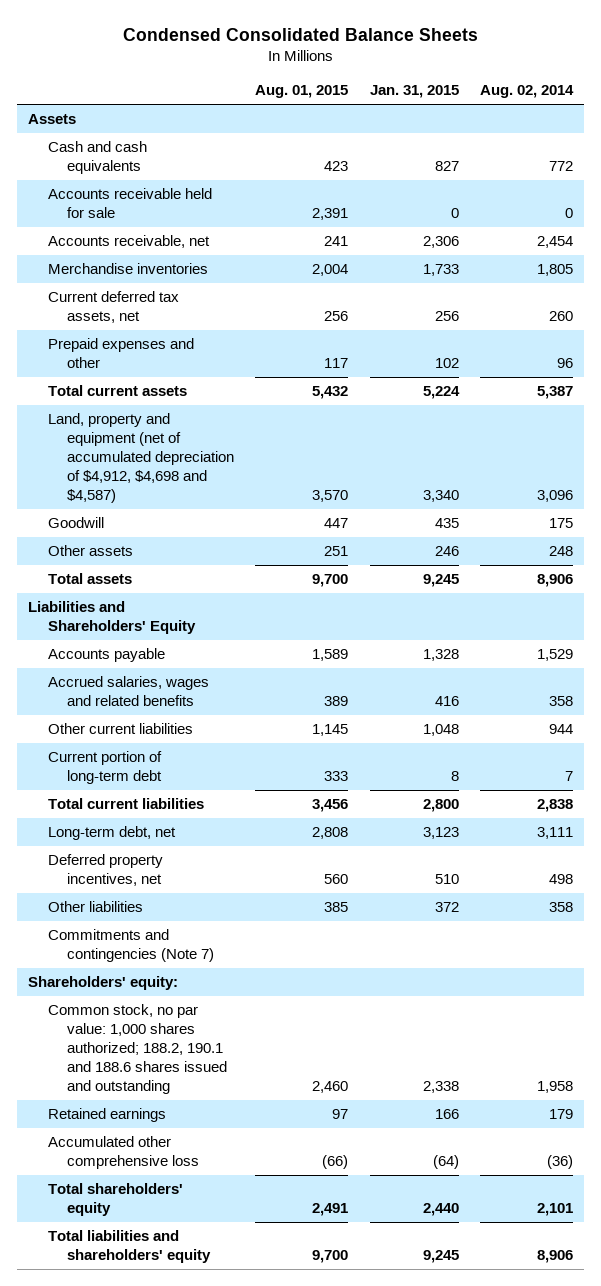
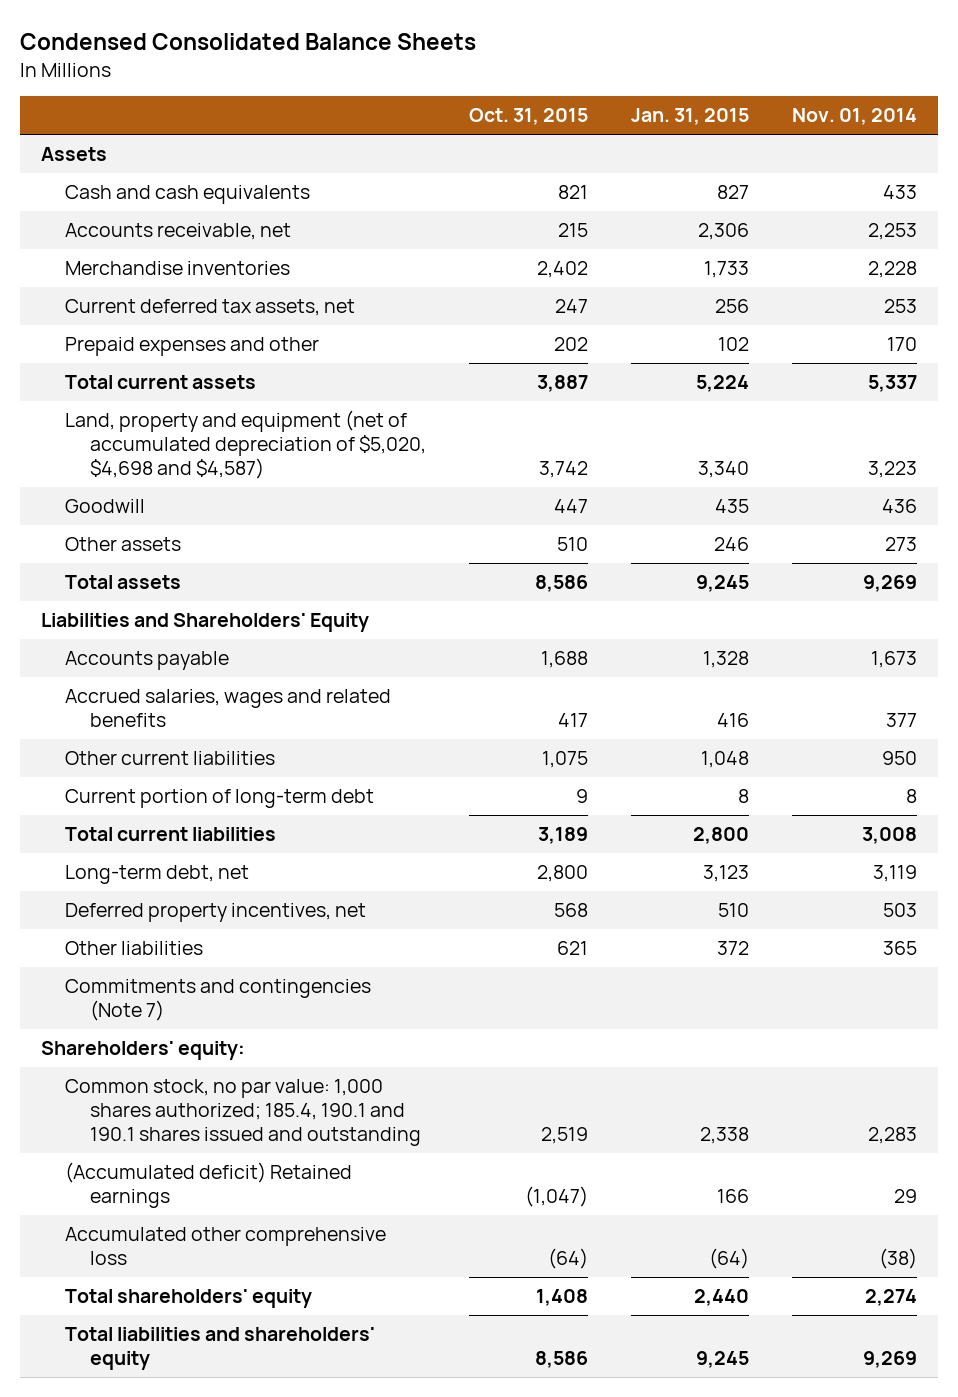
- | Aug. 01, 2015 | Jan. 31, 2015 | Aug. 02, 2014
+ | Oct. 31, 2015 | Jan. 31, 2015 | Nov. 01, 2014
- Accounts receivable held for sale | 2,391 | 0 | 0
- Land, property and equipment (net of accumulated depreciation of $4,912, $4,698 and $4,587) | 3,570 | 3,340 | 3,096
+ Land, property and equipment (net of accumulated depreciation of $5,020, $4,698 and $4,587) | 3,742 | 3,340 | 3,223
- Common stock, no par value: 1,000 shares authorized; 188.2, 190.1 and 188.6 shares issued and outstanding | 2,460 | 2,338 | 1,958
- Retained earnings | 97 | 166 | 179
+ Common stock, no par value: 1,000 shares authorized; 185.4, 190.1 and 190.1 shares issued and outstanding | 2,519 | 2,338 | 2,283
+ (Accumulated deficit) Retained earnings | (1,047) | 166 | 29

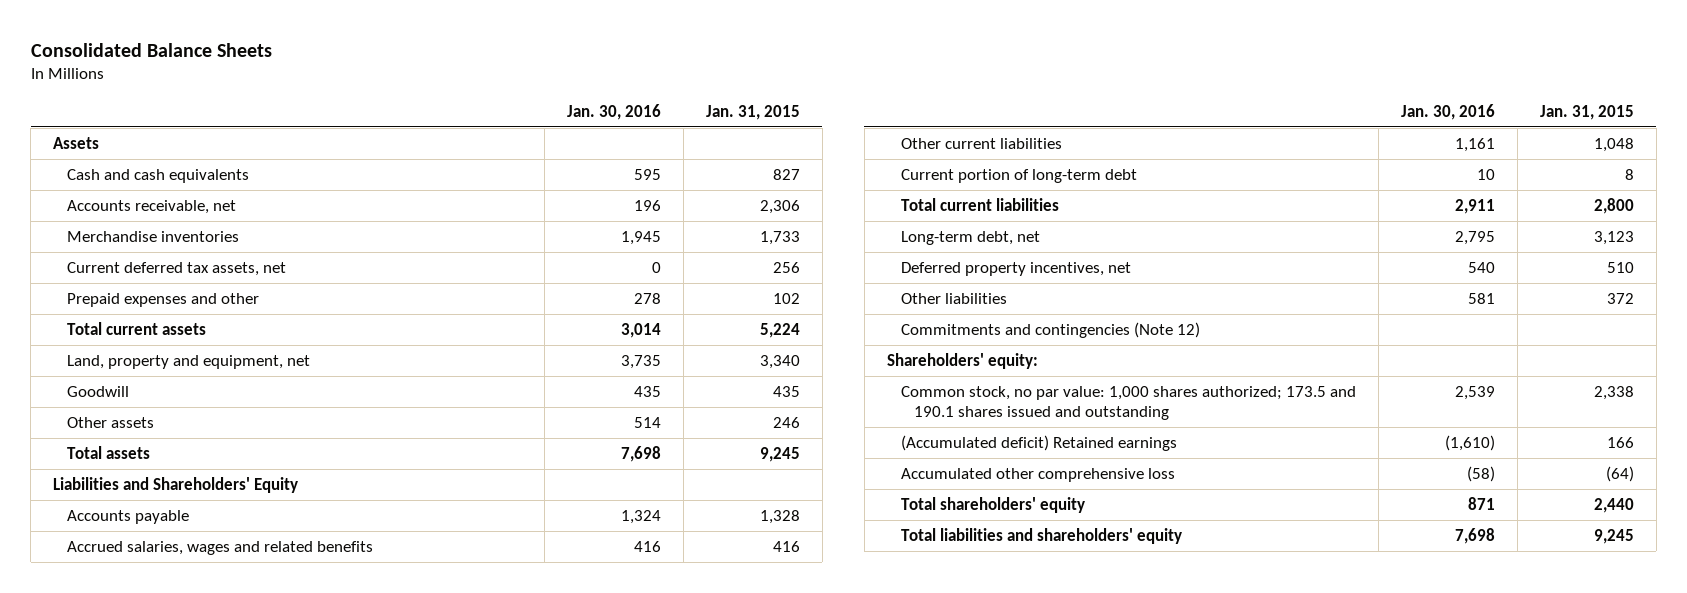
- Condensed Consolidated Balance Sheets
+ Consolidated Balance Sheets
- | Oct. 31, 2015 | Jan. 31, 2015 | Nov. 01, 2014
+ | Jan. 30, 2016 | Jan. 31, 2015
- Land, property and equipment (net of accumulated depreciation of $5,020, $4,698 and $4,587) | 3,742 | 3,340 | 3,223
+ Land, property and equipment, net | 3,735 | 3,340
- Commitments and contingencies (Note 7)
+ Commitments and contingencies (Note 12)
- Common stock, no par value: 1,000 shares authorized; 185.4, 190.1 and 190.1 shares issued and outstanding | 2,519 | 2,338 | 2,283
+ Common stock, no par value: 1,000 shares authorized; 173.5 and 190.1 shares issued and outstanding | 2,539 | 2,338

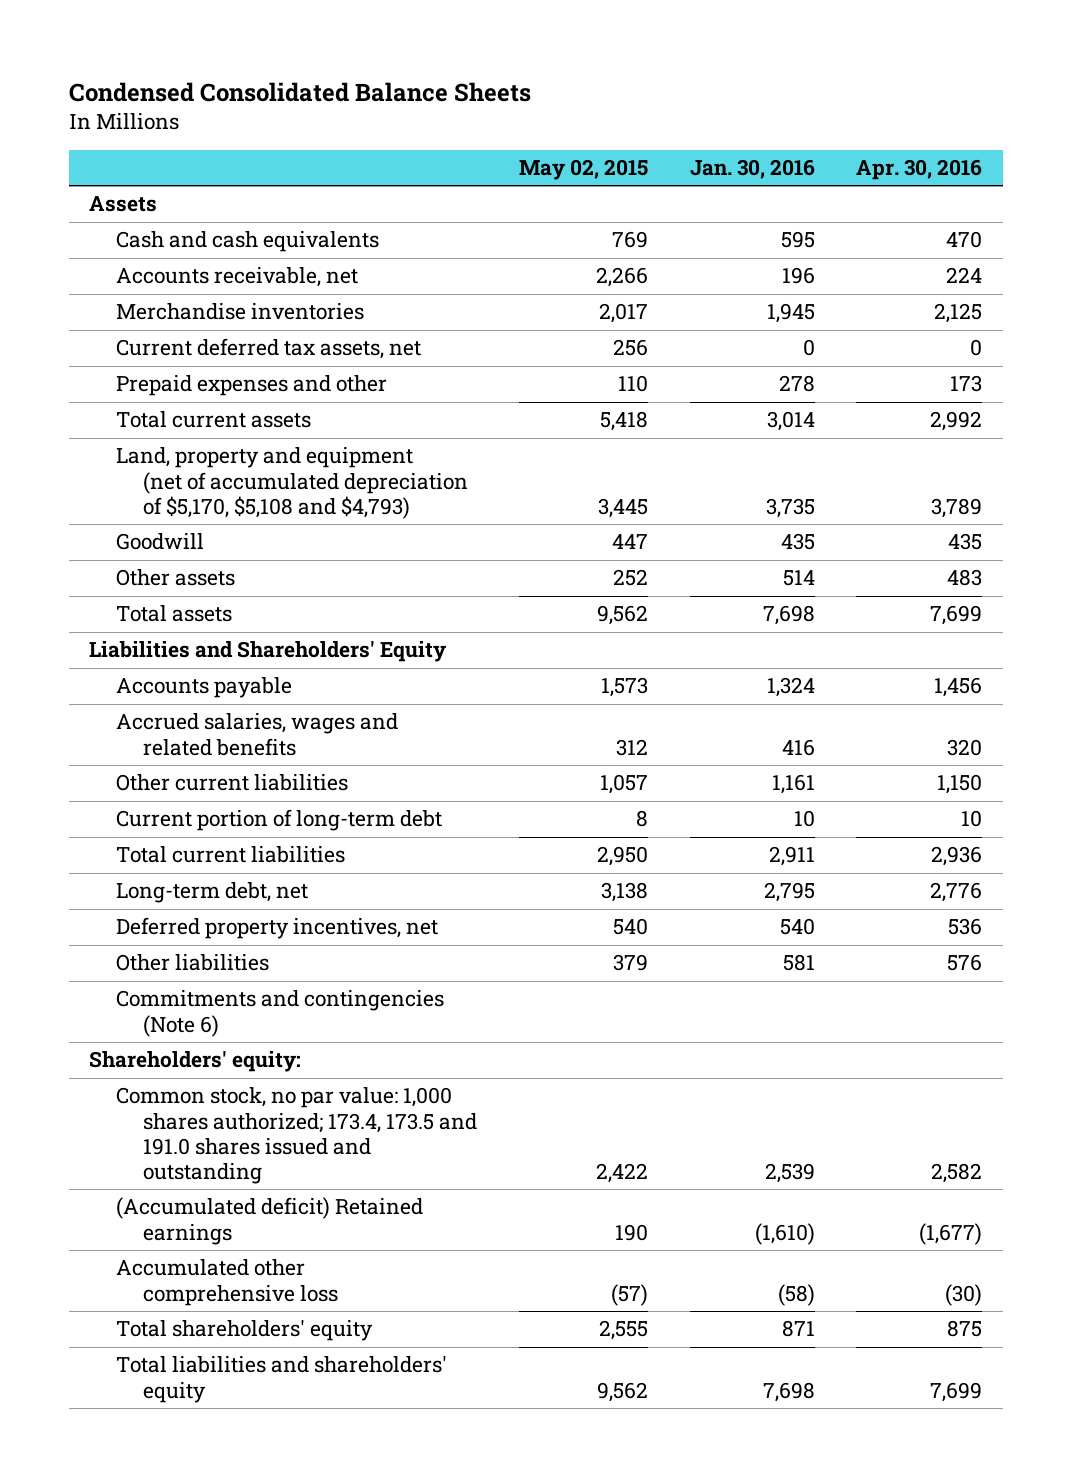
- Consolidated Balance Sheets
+ Condensed Consolidated Balance Sheets
- | Jan. 30, 2016 | Jan. 31, 2015
+ | May 02, 2015 | Jan. 30, 2016 | Apr. 30, 2016
- Land, property and equipment, net | 3,735 | 3,340
+ Land, property and equipment (net of accumulated depreciation of $5,170, $5,108 and $4,793) | 3,445 | 3,735 | 3,789
- Commitments and contingencies (Note 12)
+ Commitments and contingencies (Note 6)
- Common stock, no par value: 1,000 shares authorized; 173.5 and 190.1 shares issued and outstanding | 2,539 | 2,338
+ Common stock, no par value: 1,000 shares authorized; 173.4, 173.5 and 191.0 shares issued and outstanding | 2,422 | 2,539 | 2,582

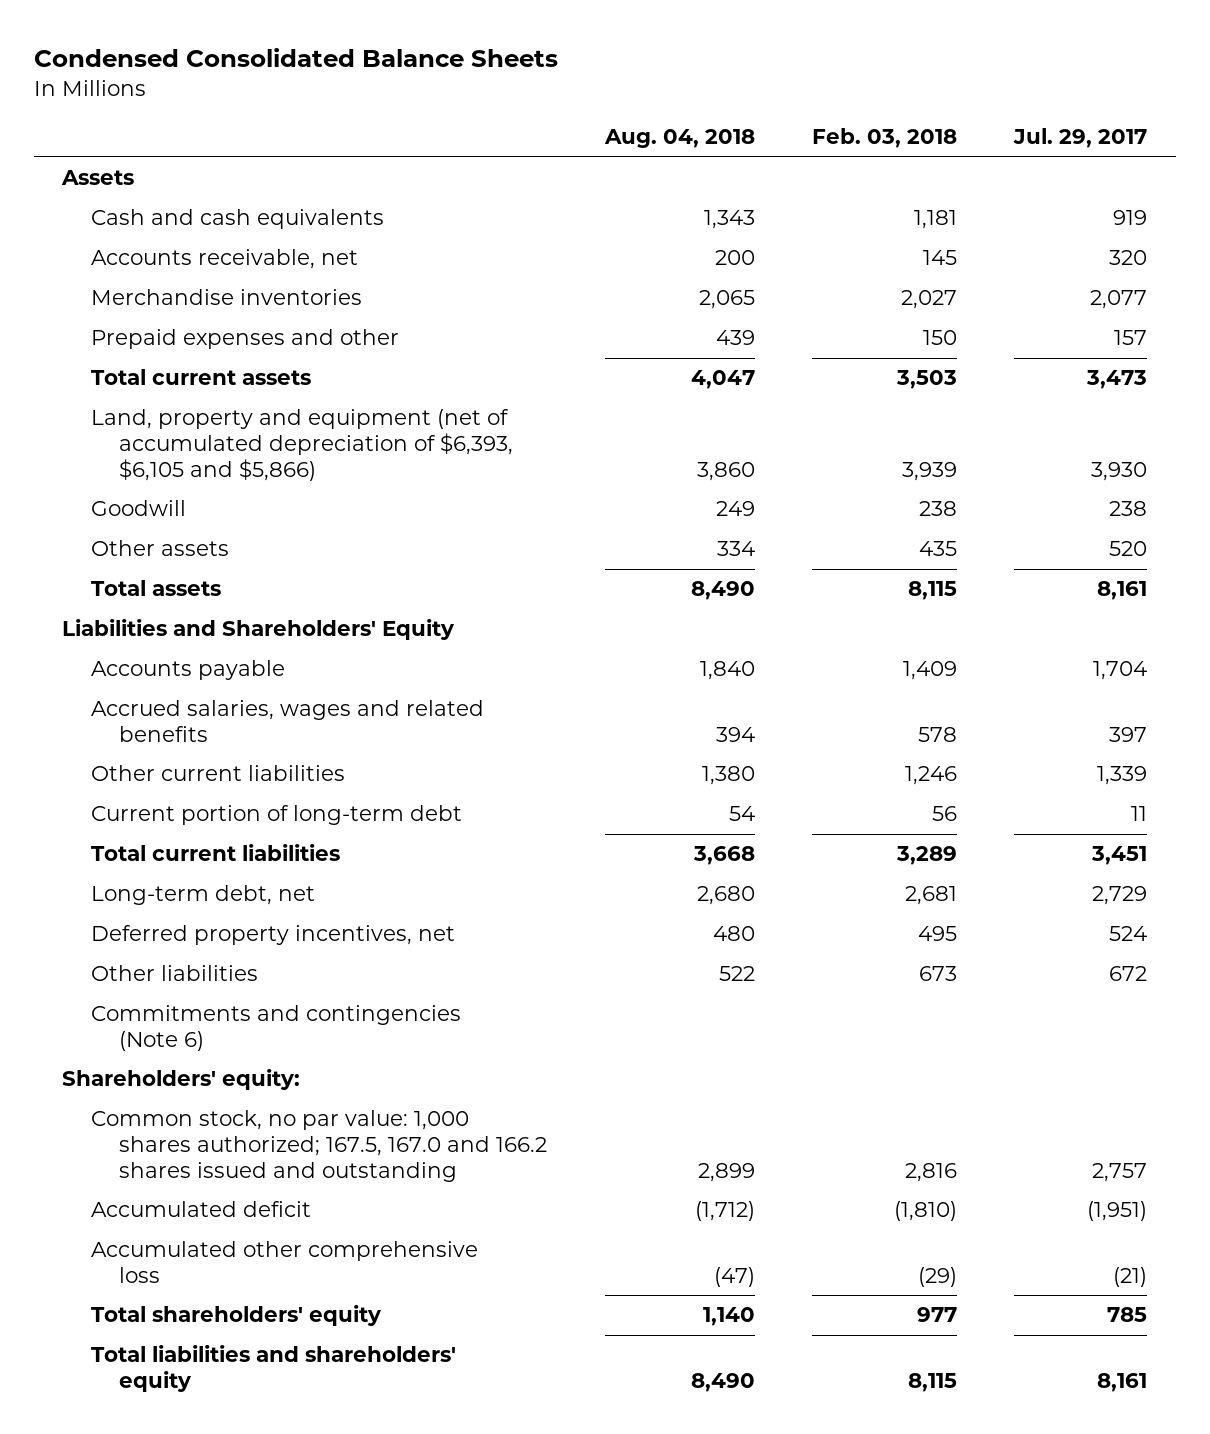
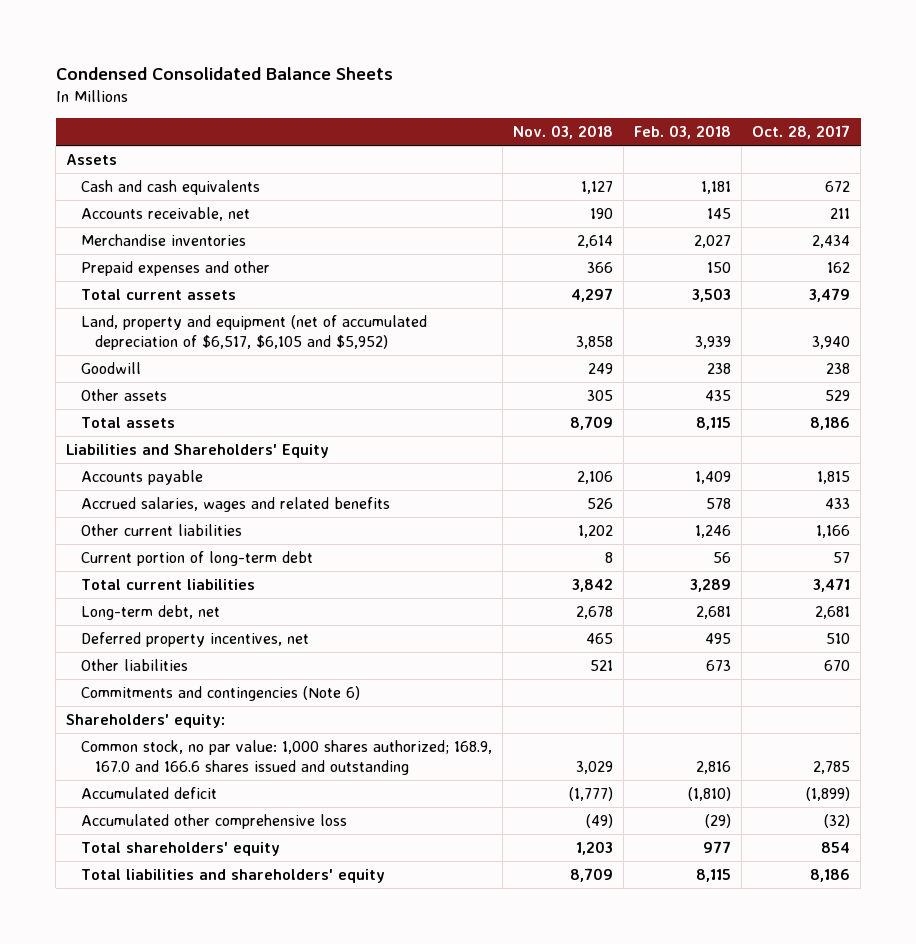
- | Aug. 04, 2018 | Feb. 03, 2018 | Jul. 29, 2017
+ | Nov. 03, 2018 | Feb. 03, 2018 | Oct. 28, 2017
- Land, property and equipment (net of accumulated depreciation of $6,393, $6,105 and $5,866) | 3,860 | 3,939 | 3,930
+ Land, property and equipment (net of accumulated depreciation of $6,517, $6,105 and $5,952) | 3,858 | 3,939 | 3,940
- Common stock, no par value: 1,000 shares authorized; 167.5, 167.0 and 166.2 shares issued and outstanding | 2,899 | 2,816 | 2,757
+ Common stock, no par value: 1,000 shares authorized; 168.9, 167.0 and 166.6 shares issued and outstanding | 3,029 | 2,816 | 2,785

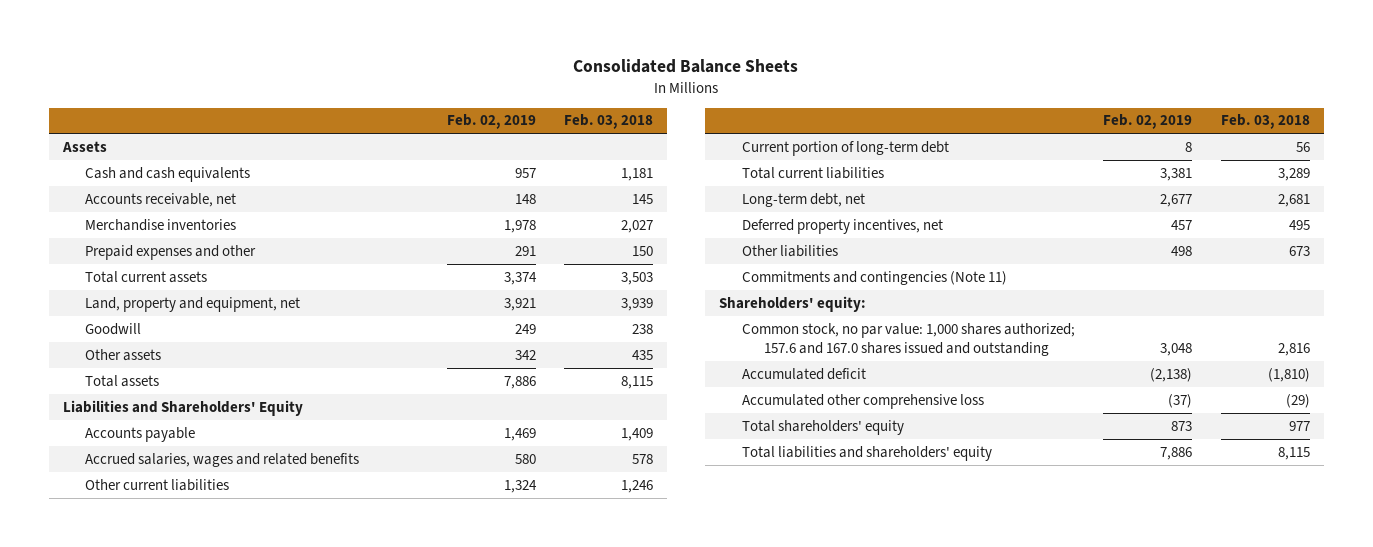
- Condensed Consolidated Balance Sheets
+ Consolidated Balance Sheets
- | Nov. 03, 2018 | Feb. 03, 2018 | Oct. 28, 2017
+ | Feb. 02, 2019 | Feb. 03, 2018
- Land, property and equipment (net of accumulated depreciation of $6,517, $6,105 and $5,952) | 3,858 | 3,939 | 3,940
+ Land, property and equipment, net | 3,921 | 3,939
- Commitments and contingencies (Note 6)
+ Commitments and contingencies (Note 11)
- Common stock, no par value: 1,000 shares authorized; 168.9, 167.0 and 166.6 shares issued and outstanding | 3,029 | 2,816 | 2,785
+ Common stock, no par value: 1,000 shares authorized; 157.6 and 167.0 shares issued and outstanding | 3,048 | 2,816

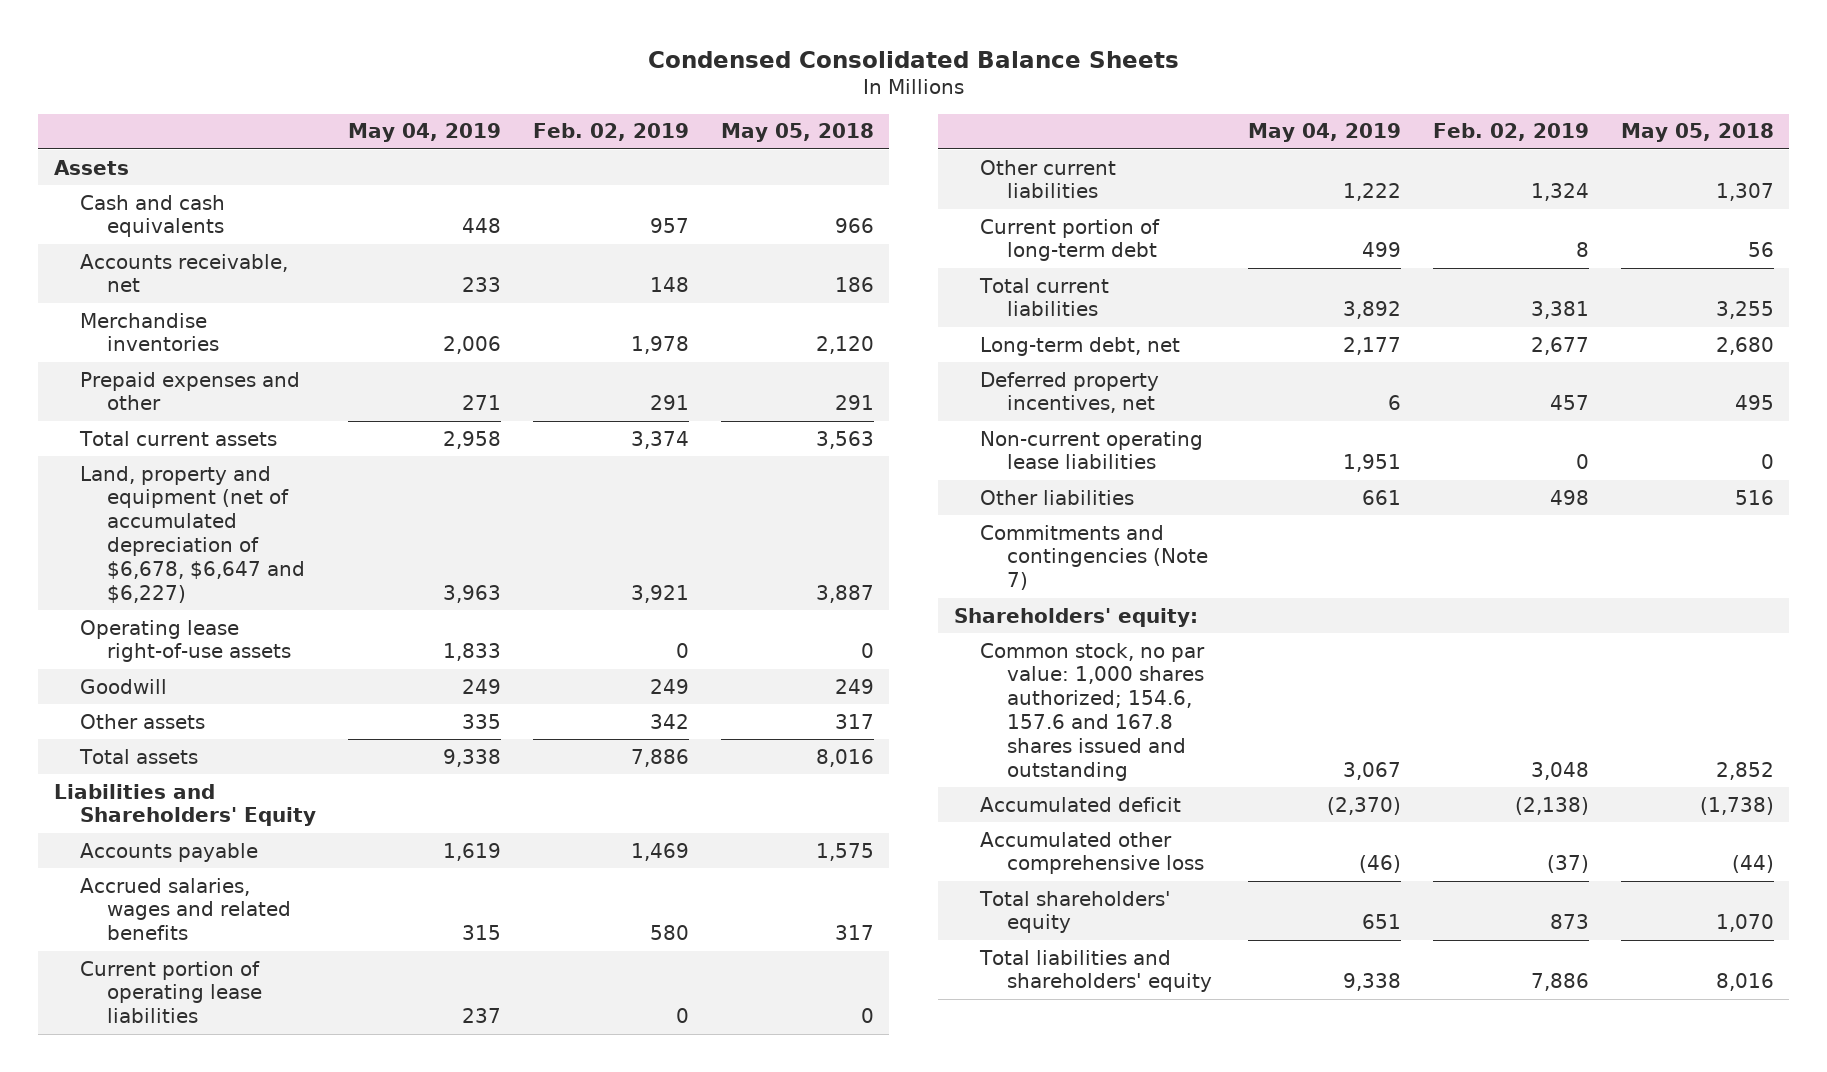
- Consolidated Balance Sheets
+ Condensed Consolidated Balance Sheets
- | Feb. 02, 2019 | Feb. 03, 2018
+ | May 04, 2019 | Feb. 02, 2019 | May 05, 2018
- Land, property and equipment, net | 3,921 | 3,939
+ Land, property and equipment (net of accumulated depreciation of $6,678, $6,647 and $6,227) | 3,963 | 3,921 | 3,887
+ Operating lease right-of-use assets | 1,833 | 0 | 0
+ Current portion of operating lease liabilities | 237 | 0 | 0
+ Non-current operating lease liabilities | 1,951 | 0 | 0
- Commitments and contingencies (Note 11)
+ Commitments and contingencies (Note 7)
- Common stock, no par value: 1,000 shares authorized; 157.6 and 167.0 shares issued and outstanding | 3,048 | 2,816
+ Common stock, no par value: 1,000 shares authorized; 154.6, 157.6 and 167.8 shares issued and outstanding | 3,067 | 3,048 | 2,852

